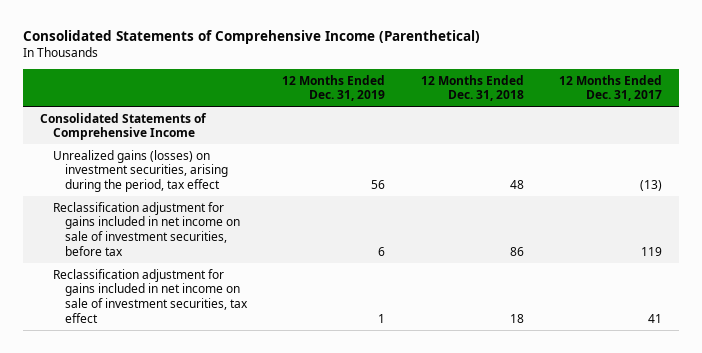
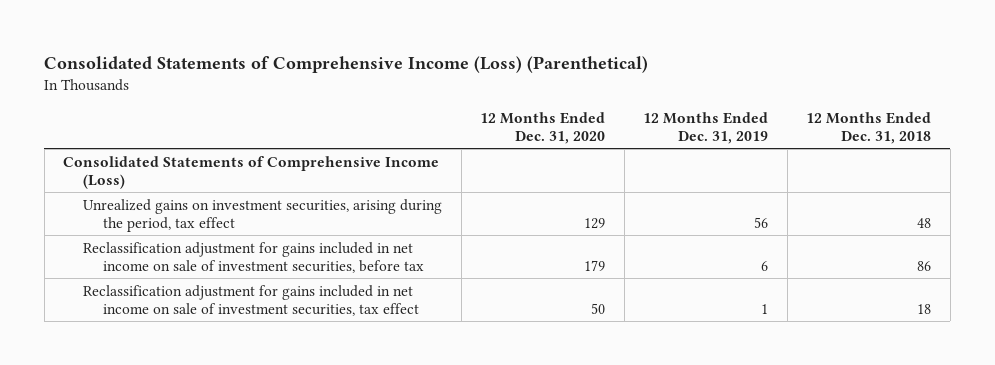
- Consolidated Statements of Comprehensive Income (Parenthetical)
+ Consolidated Statements of Comprehensive Income (Loss) (Parenthetical)
- | 12 Months Ended Dec. 31, 2019 | 12 Months Ended Dec. 31, 2018 | 12 Months Ended Dec. 31, 2017
+ | 12 Months Ended Dec. 31, 2020 | 12 Months Ended Dec. 31, 2019 | 12 Months Ended Dec. 31, 2018
- Consolidated Statements of Comprehensive Income
- Unrealized gains (losses) on investment securities, arising during the period, tax effect | 56 | 48 | (13)
+ Consolidated Statements of Comprehensive Income (Loss)
+ Unrealized gains on investment securities, arising during the period, tax effect | 129 | 56 | 48

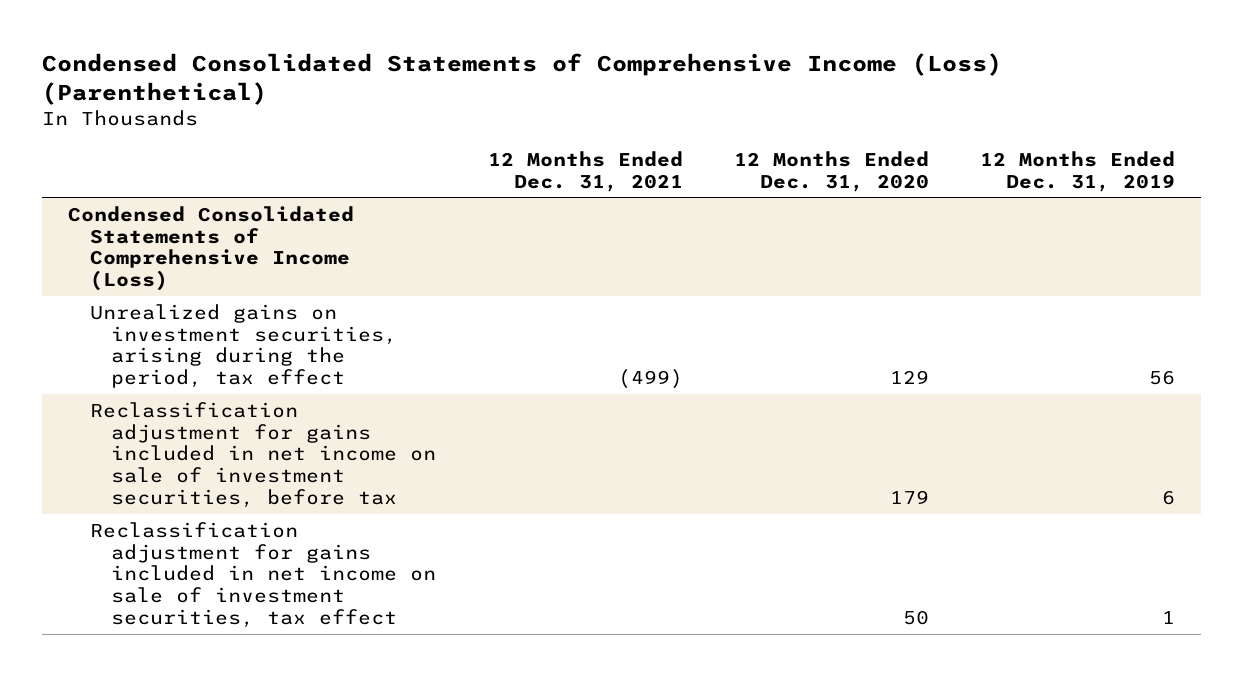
- Consolidated Statements of Comprehensive Income (Loss) (Parenthetical)
+ Condensed Consolidated Statements of Comprehensive Income (Loss) (Parenthetical)
- | 12 Months Ended Dec. 31, 2020 | 12 Months Ended Dec. 31, 2019 | 12 Months Ended Dec. 31, 2018
+ | 12 Months Ended Dec. 31, 2021 | 12 Months Ended Dec. 31, 2020 | 12 Months Ended Dec. 31, 2019
- Consolidated Statements of Comprehensive Income (Loss)
+ Condensed Consolidated Statements of Comprehensive Income (Loss)

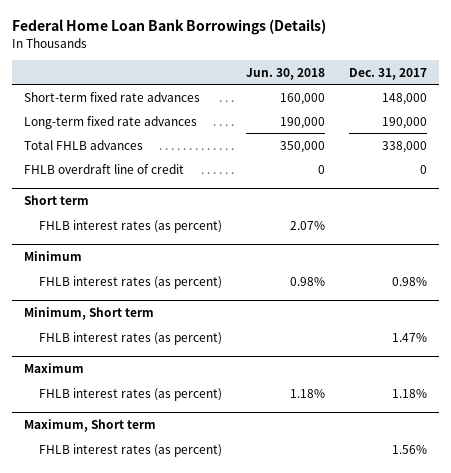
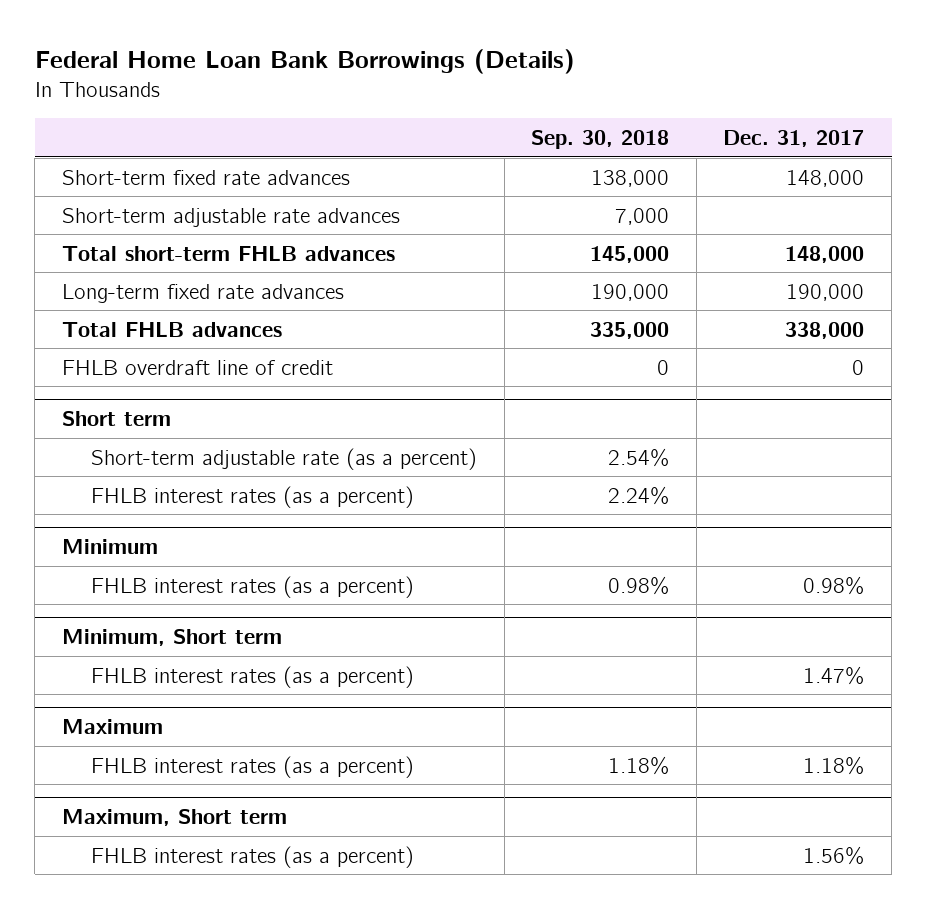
- | Jun. 30, 2018 | Dec. 31, 2017
+ | Sep. 30, 2018 | Dec. 31, 2017
+ Short-term adjustable rate advances | 7,000 |
+ Total short-term FHLB advances | 145,000 | 148,000
@ Short term
- FHLB interest rates (as percent) | 2.07% |
+ Short-term adjustable rate (as a percent) | 2.54% |
+ FHLB interest rates (as a percent) | 2.24% |
@ Minimum
- FHLB interest rates (as percent) | 0.98% | 0.98%
+ FHLB interest rates (as a percent) | 0.98% | 0.98%
@ Minimum, Short term
- FHLB interest rates (as percent) | | 1.47%
+ FHLB interest rates (as a percent) | | 1.47%
@ Maximum
- FHLB interest rates (as percent) | 1.18% | 1.18%
+ FHLB interest rates (as a percent) | 1.18% | 1.18%
@ Maximum, Short term
- FHLB interest rates (as percent) | | 1.56%
+ FHLB interest rates (as a percent) | | 1.56%

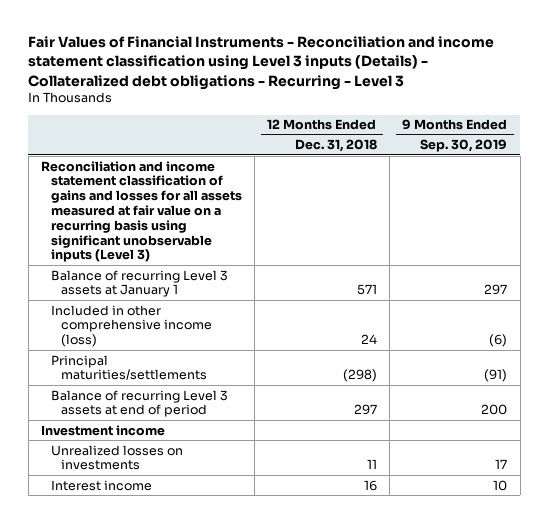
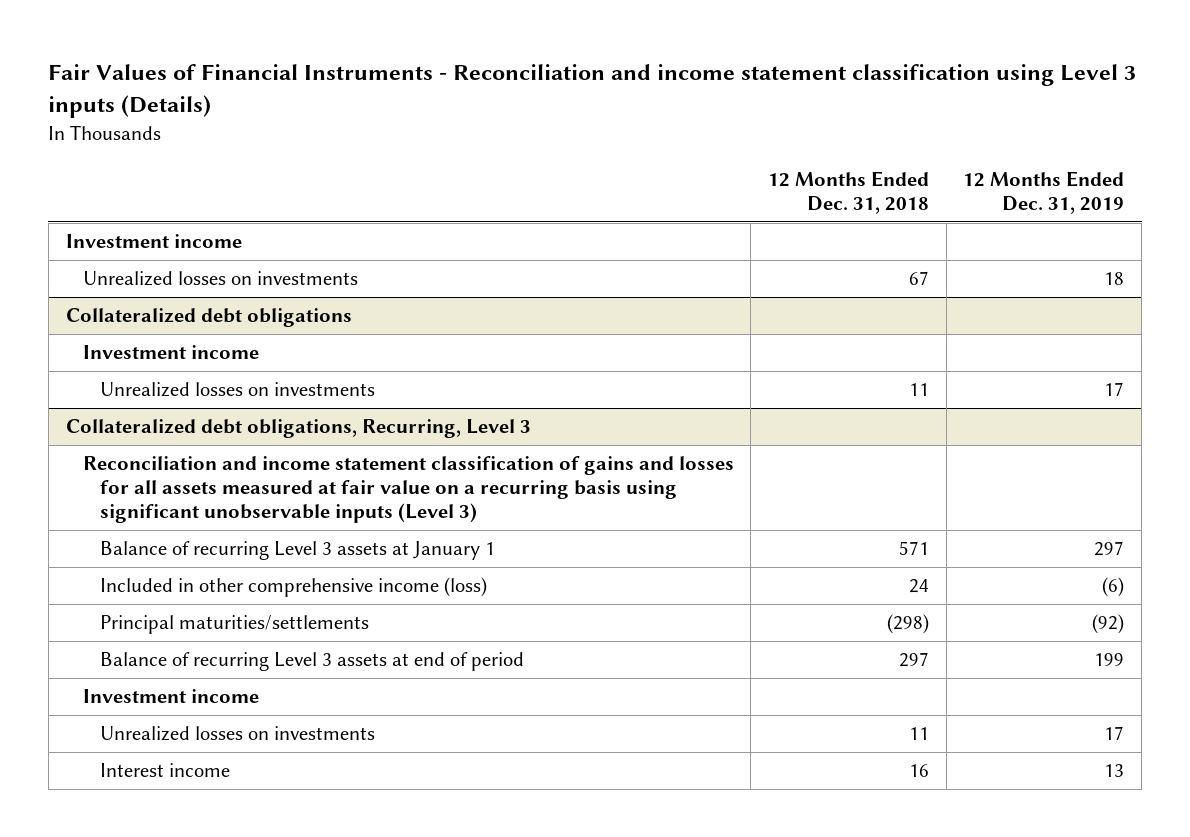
- Fair Values of Financial Instruments - Reconciliation and income statement classification using Level 3 inputs (Details) - Collateralized debt obligations - Recurring - Level 3
+ Fair Values of Financial Instruments - Reconciliation and income statement classification using Level 3 inputs (Details)
- | 12 Months Ended Dec. 31, 2018 | 9 Months Ended Sep. 30, 2019
+ | 12 Months Ended Dec. 31, 2018 | 12 Months Ended Dec. 31, 2019
+ Investment income
+ Unrealized losses on investments | 67 | 18
+ Collateralized debt obligations
+ Investment income
+ Unrealized losses on investments | 11 | 17
+ Collateralized debt obligations, Recurring, Level 3

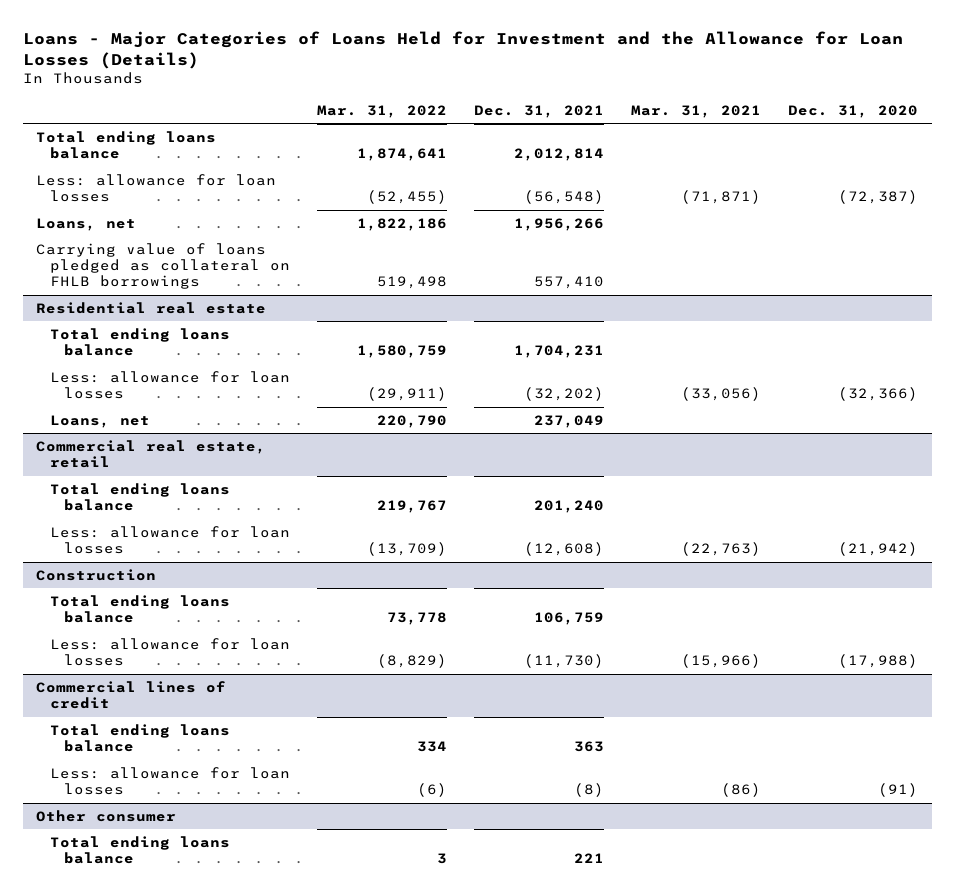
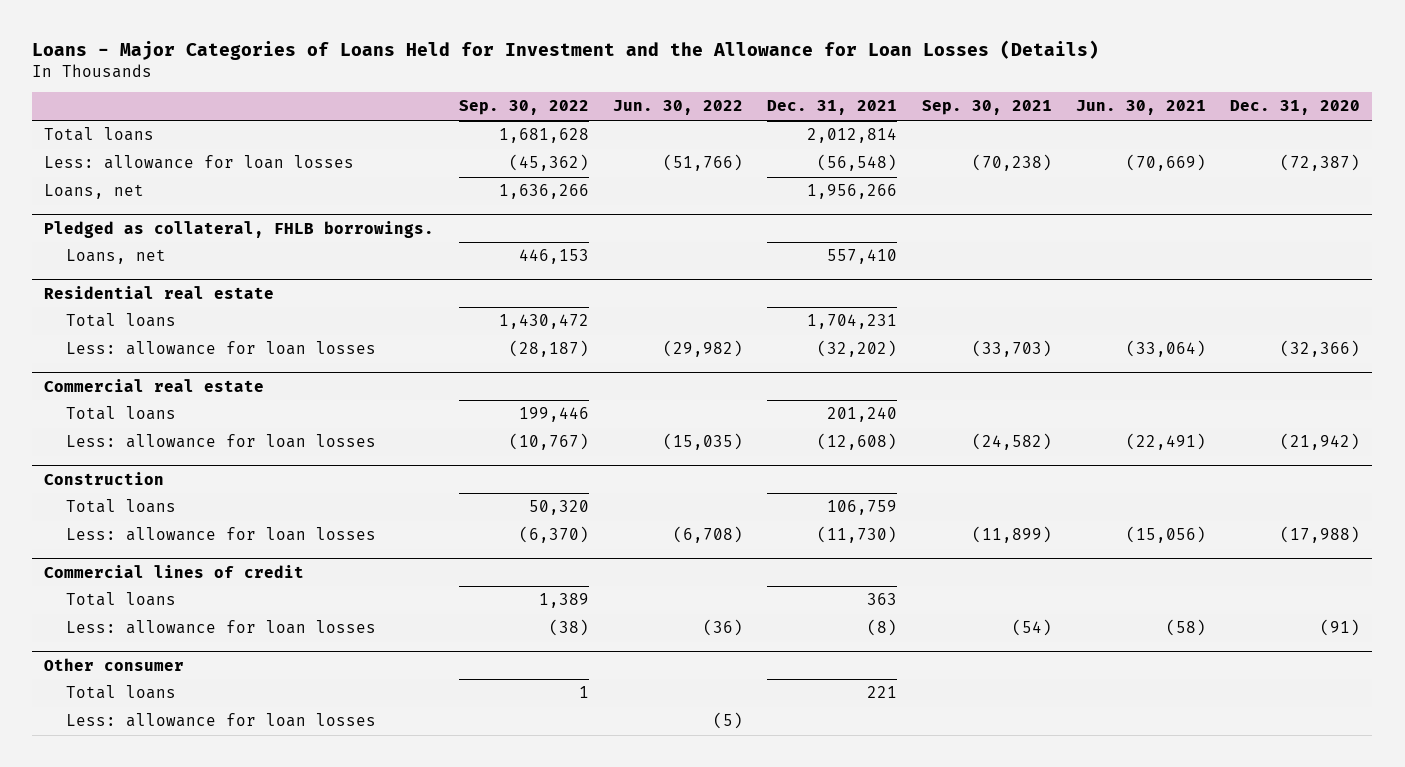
- | Mar. 31, 2022 | Dec. 31, 2021 | Mar. 31, 2021 | Dec. 31, 2020
+ | Sep. 30, 2022 | Jun. 30, 2022 | Dec. 31, 2021 | Sep. 30, 2021 | Jun. 30, 2021 | Dec. 31, 2020
- Total ending loans balance | 1,874,641 | 2,012,814 | |
+ Total loans | 1,681,628 | | 2,012,814 | | |
- Carrying value of loans pledged as collateral on FHLB borrowings | 519,498 | 557,410 | |
+ Pledged as collateral, FHLB borrowings.
+ Loans, net | 446,153 | | 557,410 | | |
@ Residential real estate
- Total ending loans balance | 1,580,759 | 1,704,231 | |
+ Total loans | 1,430,472 | | 1,704,231 | | |
- Loans, net | 220,790 | 237,049 | |
- Commercial real estate, retail
- Total ending loans balance | 219,767 | 201,240 | |
+ Commercial real estate
+ Total loans | 199,446 | | 201,240 | | |
@ Construction
- Total ending loans balance | 73,778 | 106,759 | |
+ Total loans | 50,320 | | 106,759 | | |
@ Commercial lines of credit
- Total ending loans balance | 334 | 363 | |
+ Total loans | 1,389 | | 363 | | |
@ Other consumer
- Total ending loans balance | 3 | 221 | |
+ Total loans | 1 | | 221 | | |
+ Less: allowance for loan losses | | (5) | | | |

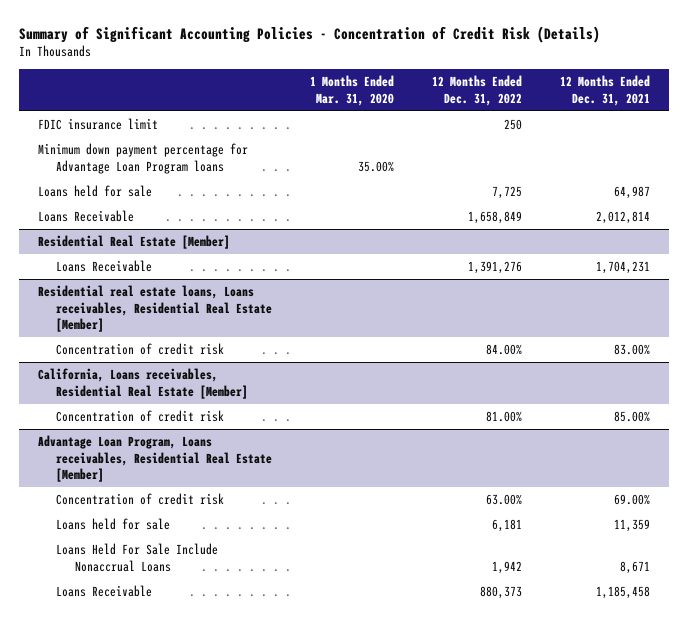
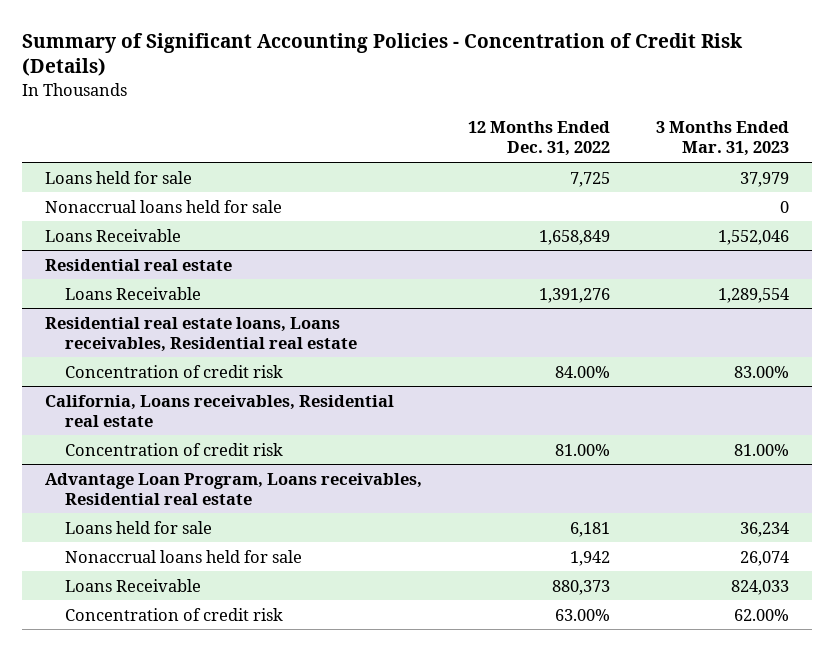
- | 1 Months Ended Mar. 31, 2020 | 12 Months Ended Dec. 31, 2022 | 12 Months Ended Dec. 31, 2021
+ | 12 Months Ended Dec. 31, 2022 | 3 Months Ended Mar. 31, 2023
- FDIC insurance limit | | 250 |
- Minimum down payment percentage for Advantage Loan Program loans | 35.00% | |
+ Nonaccrual loans held for sale | | 0
- Residential Real Estate [Member]
+ Residential real estate
- Residential real estate loans, Loans receivables, Residential Real Estate [Member]
+ Residential real estate loans, Loans receivables, Residential real estate
- California, Loans receivables, Residential Real Estate [Member]
+ California, Loans receivables, Residential real estate
- Advantage Loan Program, Loans receivables, Residential Real Estate [Member]
- Concentration of credit risk | | 63.00% | 69.00%
+ Advantage Loan Program, Loans receivables, Residential real estate
- Loans Held For Sale Include Nonaccrual Loans | | 1,942 | 8,671
+ Nonaccrual loans held for sale | 1,942 | 26,074
+ Concentration of credit risk | 63.00% | 62.00%

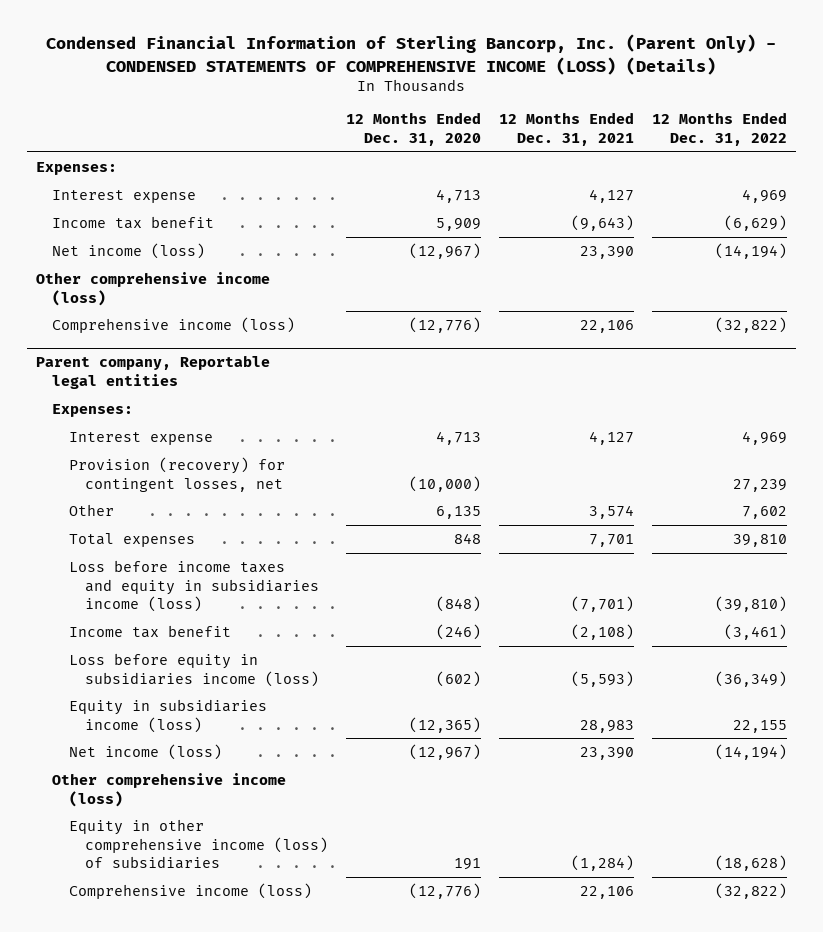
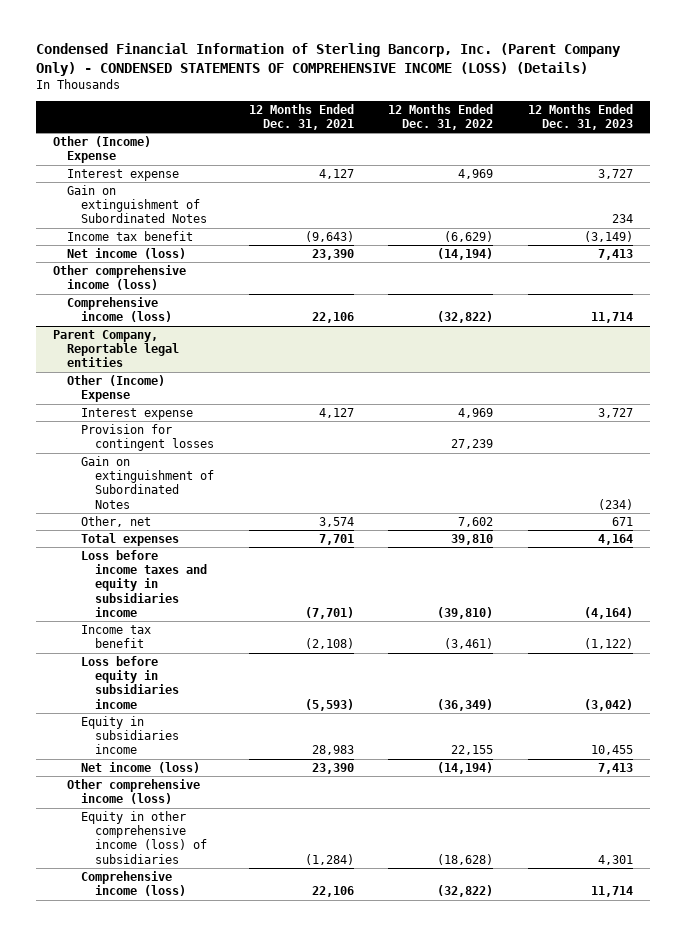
- Condensed Financial Information of Sterling Bancorp, Inc. (Parent Only) - CONDENSED STATEMENTS OF COMPREHENSIVE INCOME (LOSS) (Details)
+ Condensed Financial Information of Sterling Bancorp, Inc. (Parent Company Only) - CONDENSED STATEMENTS OF COMPREHENSIVE INCOME (LOSS) (Details)
- | 12 Months Ended Dec. 31, 2020 | 12 Months Ended Dec. 31, 2021 | 12 Months Ended Dec. 31, 2022
+ | 12 Months Ended Dec. 31, 2021 | 12 Months Ended Dec. 31, 2022 | 12 Months Ended Dec. 31, 2023
- Expenses:
+ Other (Income) Expense
+ Gain on extinguishment of Subordinated Notes | | | 234
- Parent company, Reportable legal entities
- Expenses:
+ Parent Company, Reportable legal entities
+ Other (Income) Expense
- Provision (recovery) for contingent losses, net | (10,000) | | 27,239
- Other | 6,135 | 3,574 | 7,602
+ Provision for contingent losses | | 27,239 |
+ Gain on extinguishment of Subordinated Notes | | | (234)
+ Other, net | 3,574 | 7,602 | 671
- Loss before income taxes and equity in subsidiaries income (loss) | (848) | (7,701) | (39,810)
+ Loss before income taxes and equity in subsidiaries income | (7,701) | (39,810) | (4,164)
- Loss before equity in subsidiaries income (loss) | (602) | (5,593) | (36,349)
- Equity in subsidiaries income (loss) | (12,365) | 28,983 | 22,155
+ Loss before equity in subsidiaries income | (5,593) | (36,349) | (3,042)
+ Equity in subsidiaries income | 28,983 | 22,155 | 10,455

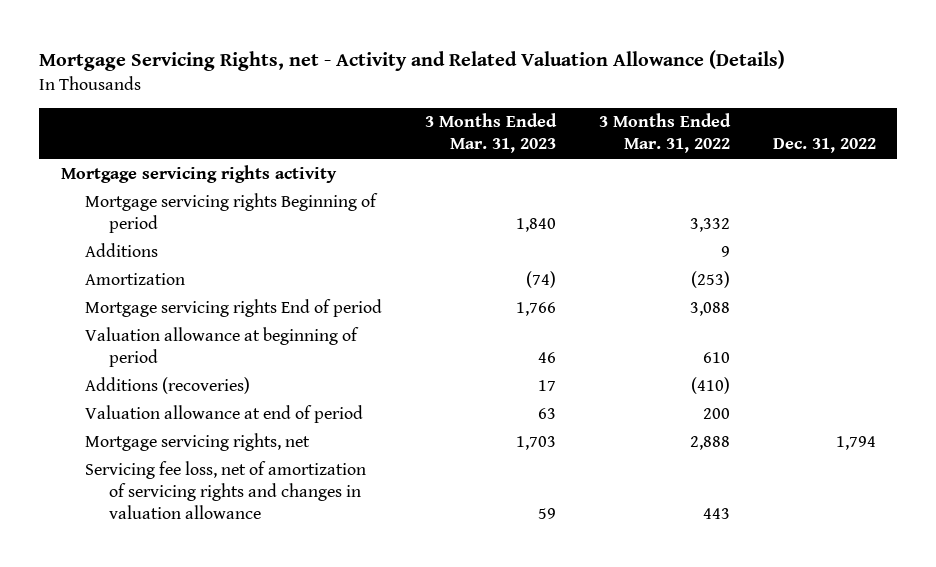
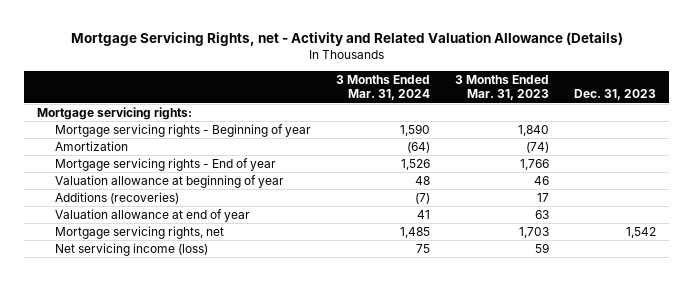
- | 3 Months Ended Mar. 31, 2023 | 3 Months Ended Mar. 31, 2022 | Dec. 31, 2022
+ | 3 Months Ended Mar. 31, 2024 | 3 Months Ended Mar. 31, 2023 | Dec. 31, 2023
- Mortgage servicing rights activity
- Mortgage servicing rights Beginning of period | 1,840 | 3,332 |
- Additions | | 9 |
+ Mortgage servicing rights:
+ Mortgage servicing rights - Beginning of year | 1,590 | 1,840 |
- Mortgage servicing rights End of period | 1,766 | 3,088 |
- Valuation allowance at beginning of period | 46 | 610 |
+ Mortgage servicing rights - End of year | 1,526 | 1,766 |
+ Valuation allowance at beginning of year | 48 | 46 |
- Valuation allowance at end of period | 63 | 200 |
+ Valuation allowance at end of year | 41 | 63 |
- Servicing fee loss, net of amortization of servicing rights and changes in valuation allowance | 59 | 443 |
+ Net servicing income (loss) | 75 | 59 |

